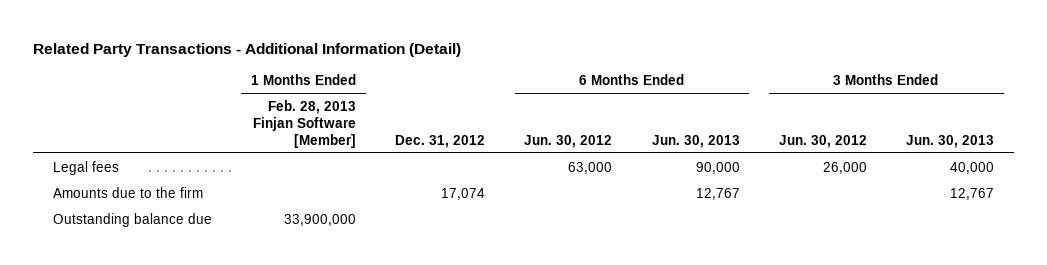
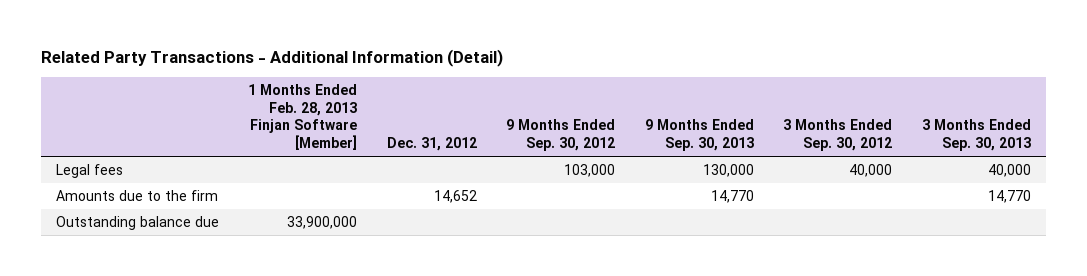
- | 1 Months Ended Feb. 28, 2013 Finjan Software [Member] | Dec. 31, 2012 | 6 Months Ended Jun. 30, 2012 | 6 Months Ended Jun. 30, 2013 | 3 Months Ended Jun. 30, 2012 | 3 Months Ended Jun. 30, 2013
+ | 1 Months Ended Feb. 28, 2013 Finjan Software [Member] | Dec. 31, 2012 | 9 Months Ended Sep. 30, 2012 | 9 Months Ended Sep. 30, 2013 | 3 Months Ended Sep. 30, 2012 | 3 Months Ended Sep. 30, 2013
- Amounts due to the firm | | 17,074 | | 12,767 | | 12,767
+ Amounts due to the firm | | 14,652 | | 14,770 | | 14,770

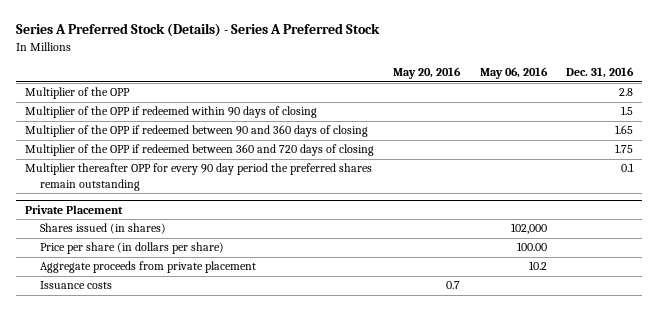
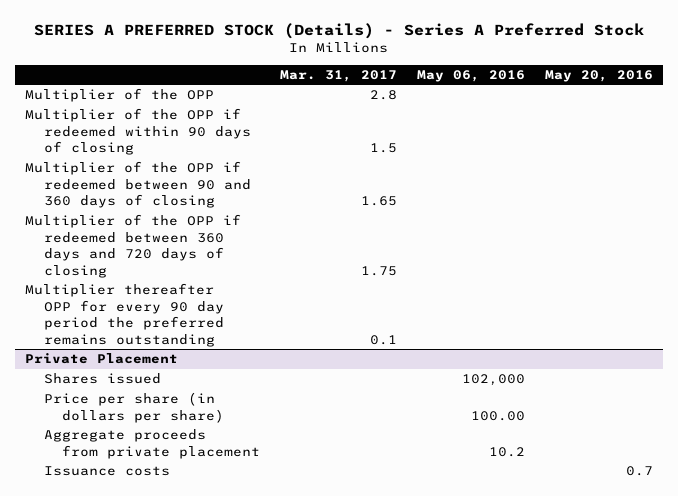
- Series A Preferred Stock (Details) - Series A Preferred Stock
+ SERIES A PREFERRED STOCK (Details) - Series A Preferred Stock
- | May 20, 2016 | May 06, 2016 | Dec. 31, 2016
+ | Mar. 31, 2017 | May 06, 2016 | May 20, 2016
- Multiplier of the OPP if redeemed between 360 and 720 days of closing | | | 1.75
- Multiplier thereafter OPP for every 90 day period the preferred shares remain outstanding | | | 0.1
+ Multiplier of the OPP if redeemed between 360 days and 720 days of closing | 1.75 | |
+ Multiplier thereafter OPP for every 90 day period the preferred remains outstanding | 0.1 | |
@ Private Placement
- Shares issued (in shares) | | 102,000 |
+ Shares issued | | 102,000 |

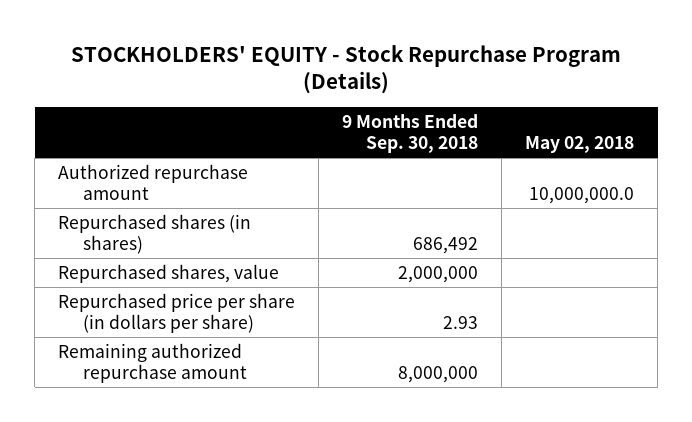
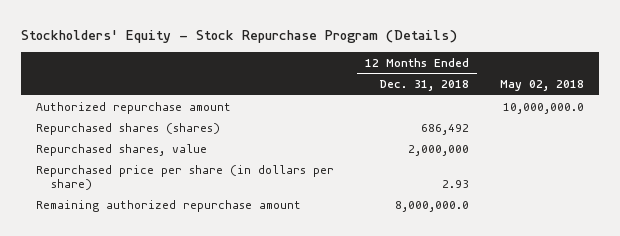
- STOCKHOLDERS' EQUITY - Stock Repurchase Program (Details)
+ Stockholders' Equity - Stock Repurchase Program (Details)
- | 9 Months Ended Sep. 30, 2018 | May 02, 2018
+ | 12 Months Ended Dec. 31, 2018 | May 02, 2018
- Repurchased shares (in shares) | 686,492 |
+ Repurchased shares (shares) | 686,492 |

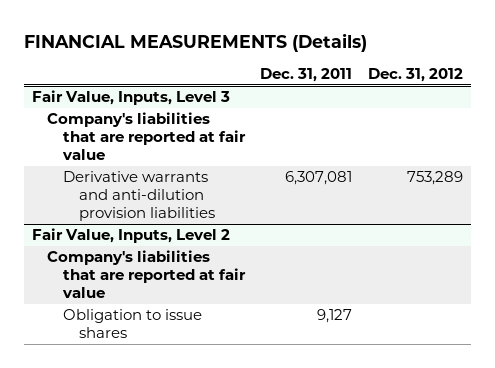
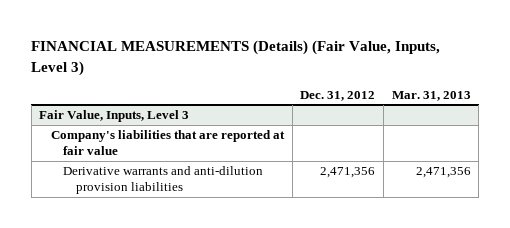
- FINANCIAL MEASUREMENTS (Details)
+ FINANCIAL MEASUREMENTS (Details) (Fair Value, Inputs, Level 3)
- | Dec. 31, 2011 | Dec. 31, 2012
+ | Dec. 31, 2012 | Mar. 31, 2013
@ Fair Value, Inputs, Level 3
- Derivative warrants and anti-dilution provision liabilities | 6,307,081 | 753,289
- Fair Value, Inputs, Level 2
- Company's liabilities that are reported at fair value
- Obligation to issue shares | 9,127 |
@ Fair Value, Inputs, Level 3
+ Derivative warrants and anti-dilution provision liabilities | 2,471,356 | 2,471,356

